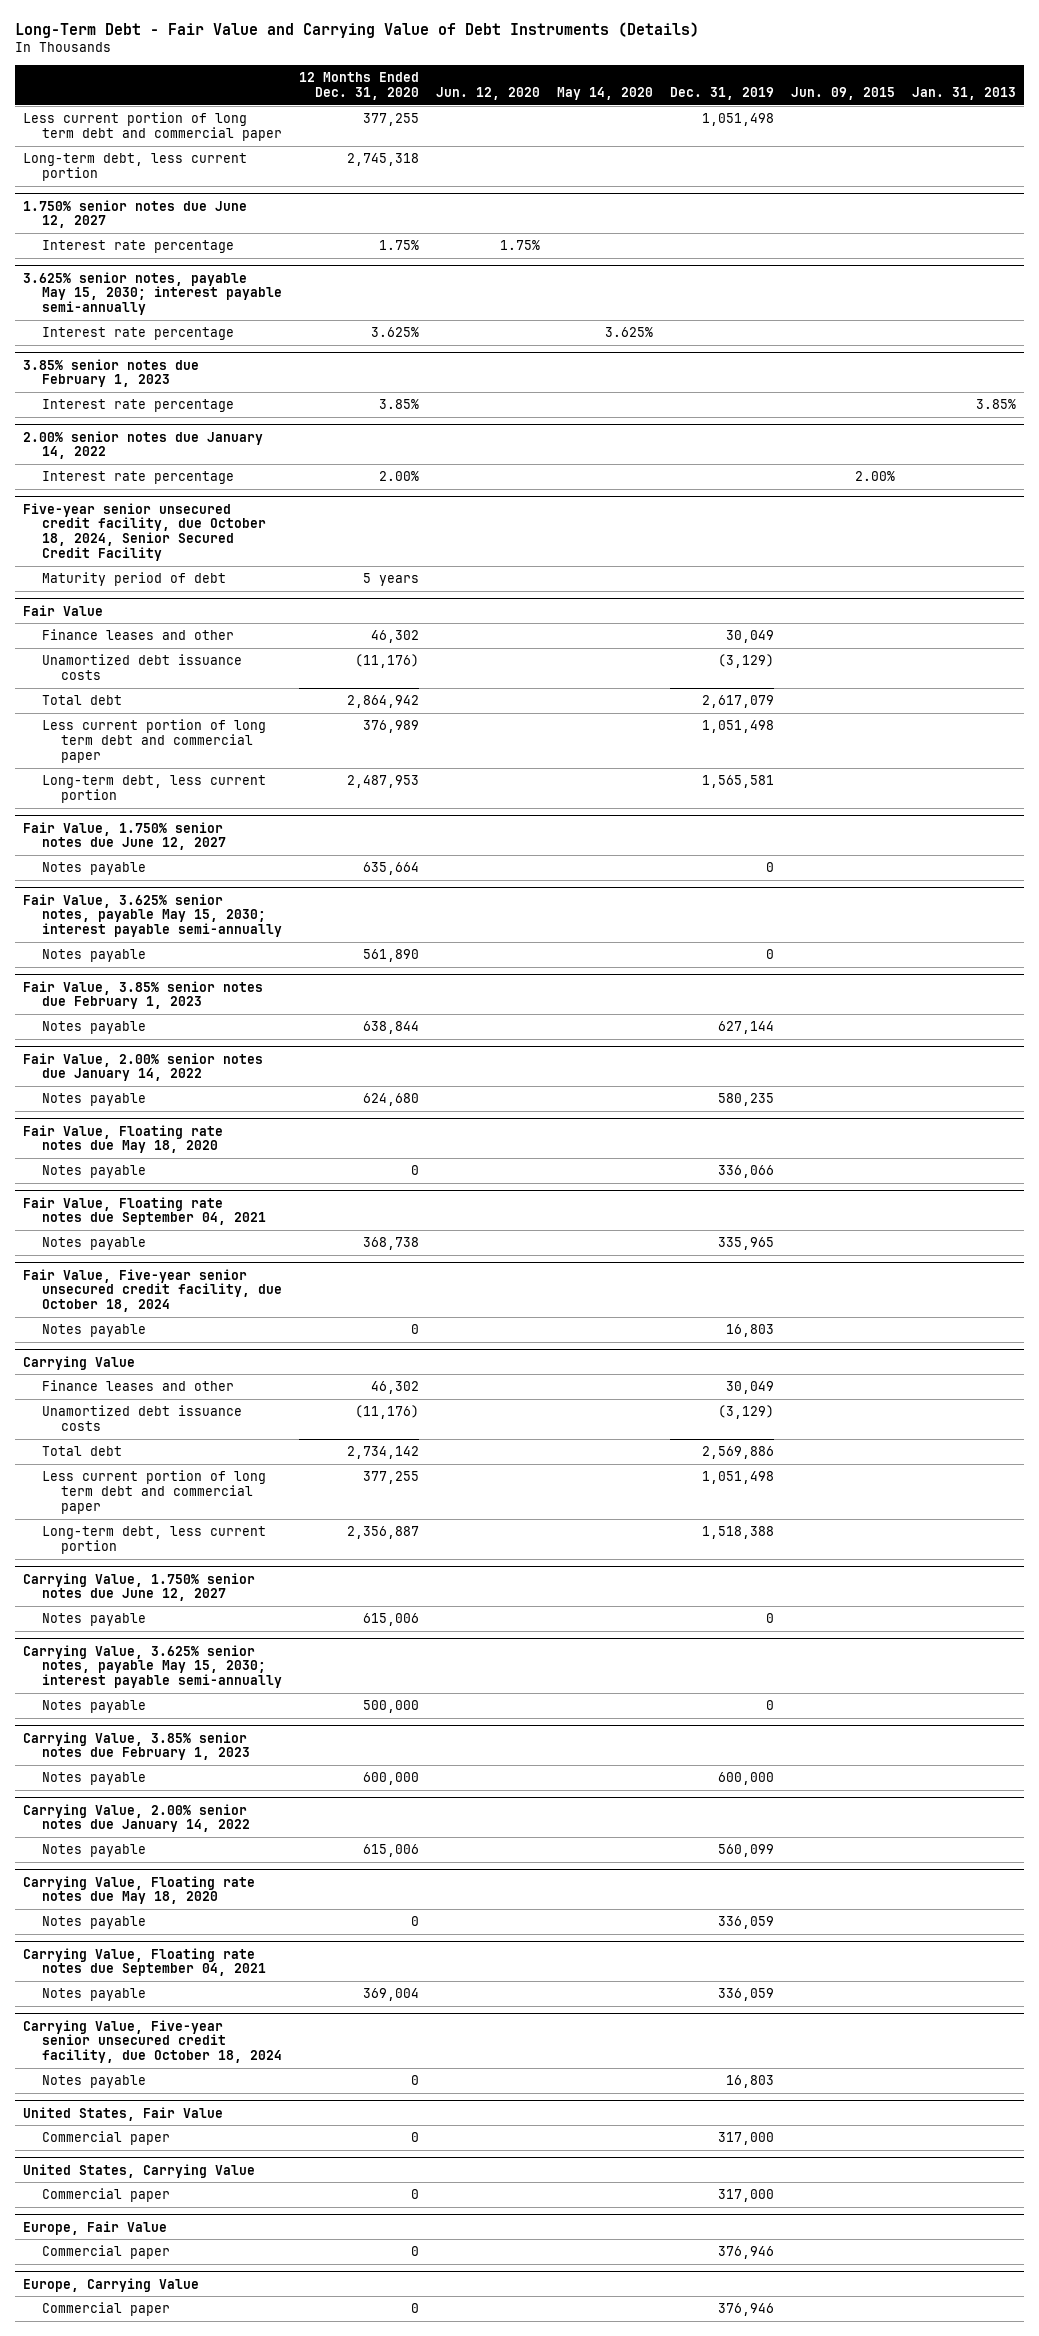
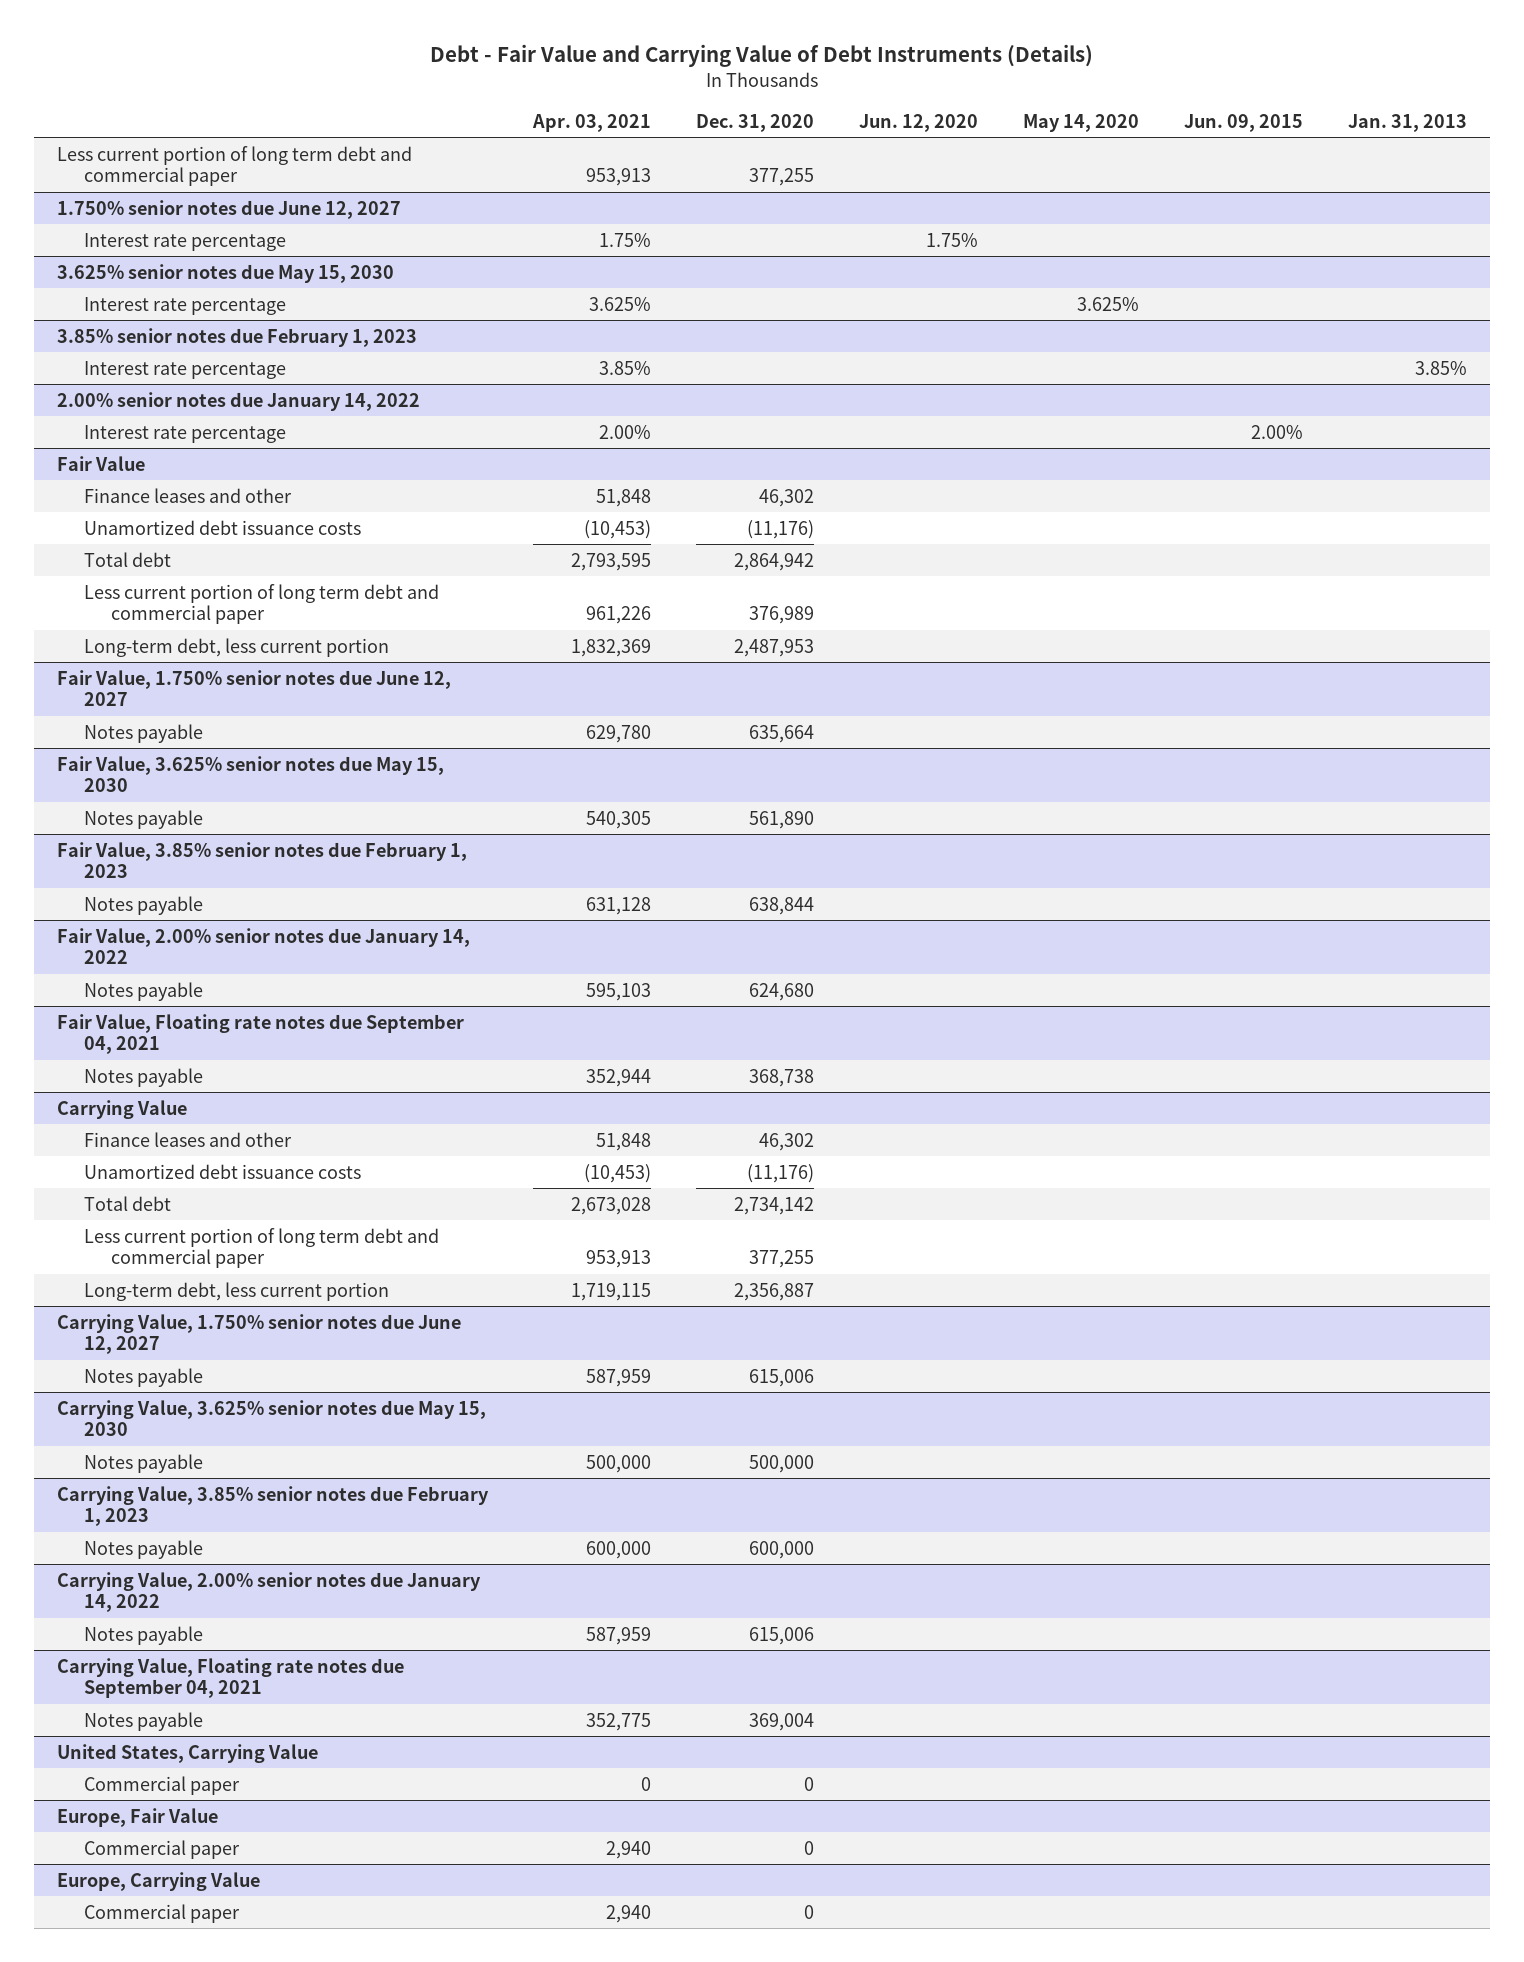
- Long-Term Debt - Fair Value and Carrying Value of Debt Instruments (Details)
+ Debt - Fair Value and Carrying Value of Debt Instruments (Details)
- | 12 Months Ended Dec. 31, 2020 | Jun. 12, 2020 | May 14, 2020 | Dec. 31, 2019 | Jun. 09, 2015 | Jan. 31, 2013
+ | Apr. 03, 2021 | Dec. 31, 2020 | Jun. 12, 2020 | May 14, 2020 | Jun. 09, 2015 | Jan. 31, 2013
- Long-term debt, less current portion | 2,745,318 | | | | |
- 3.625% senior notes, payable May 15, 2030; interest payable semi-annually
+ 3.625% senior notes due May 15, 2030
- Five-year senior unsecured credit facility, due October 18, 2024, Senior Secured Credit Facility
- Maturity period of debt | 5 years | | | | |
- Fair Value, 3.625% senior notes, payable May 15, 2030; interest payable semi-annually
+ Fair Value, 3.625% senior notes due May 15, 2030
- Fair Value, Floating rate notes due May 18, 2020
- Notes payable | 0 | | | 336,066 | |
- Fair Value, Five-year senior unsecured credit facility, due October 18, 2024
- Notes payable | 0 | | | 16,803 | |
- Carrying Value, 3.625% senior notes, payable May 15, 2030; interest payable semi-annually
+ Carrying Value, 3.625% senior notes due May 15, 2030
- Carrying Value, Floating rate notes due May 18, 2020
- Notes payable | 0 | | | 336,059 | |
- Carrying Value, Five-year senior unsecured credit facility, due October 18, 2024
- Notes payable | 0 | | | 16,803 | |
- United States, Fair Value
- Commercial paper | 0 | | | 317,000 | |

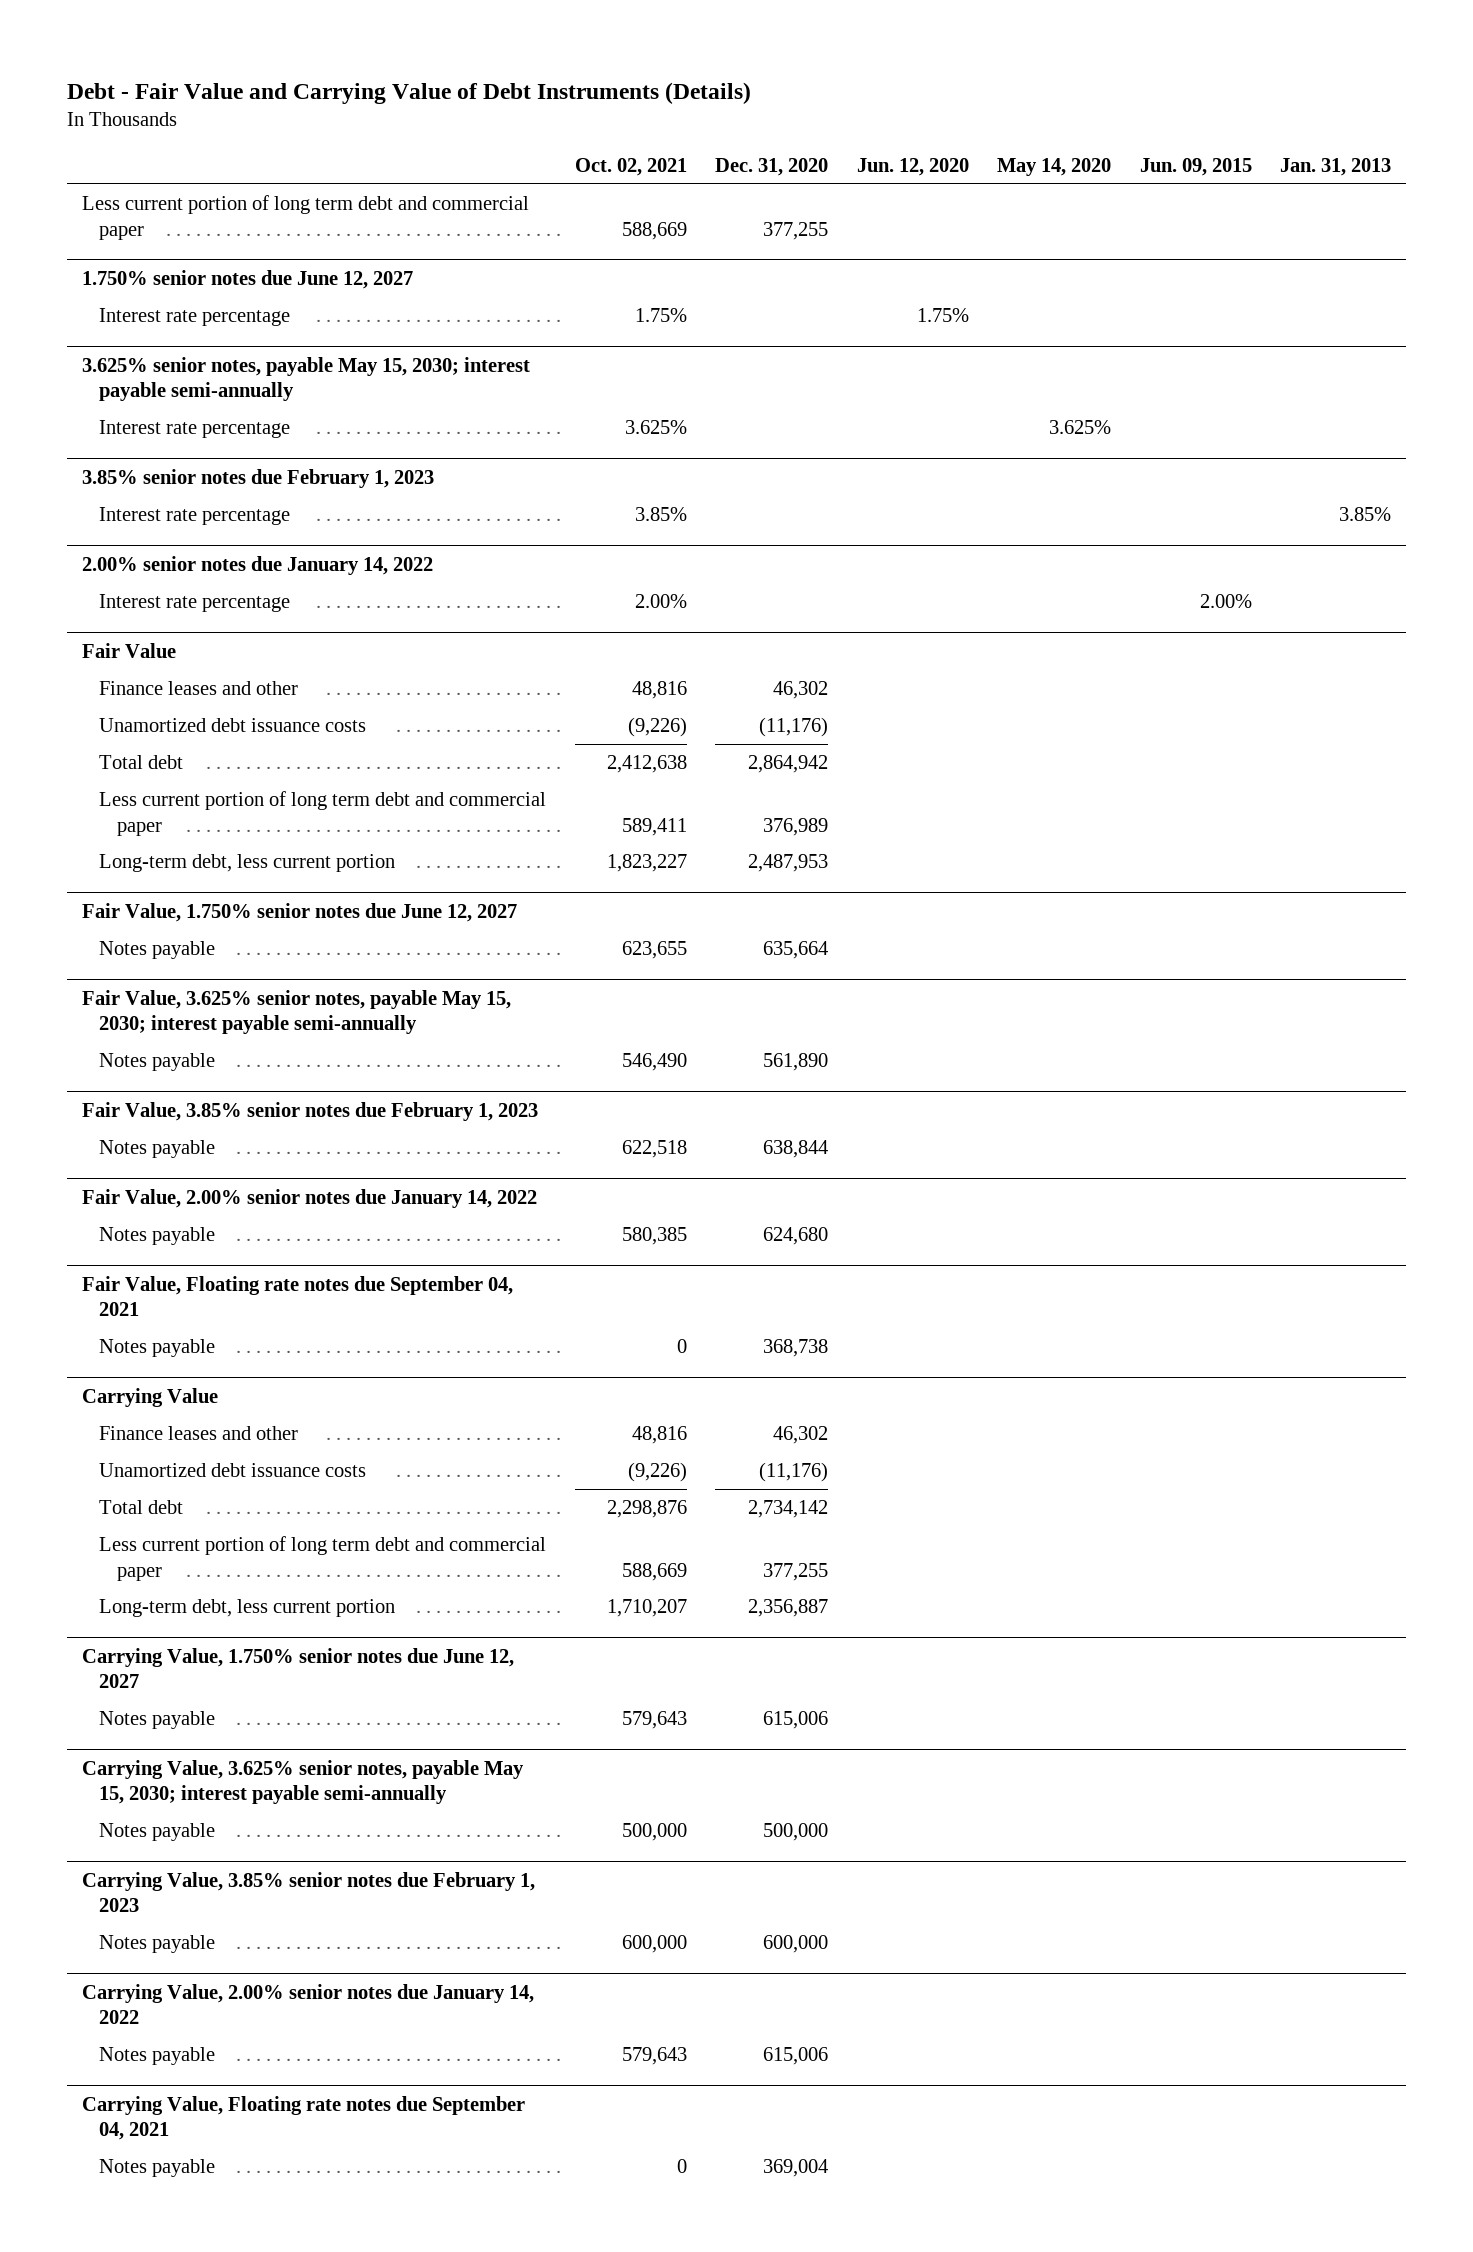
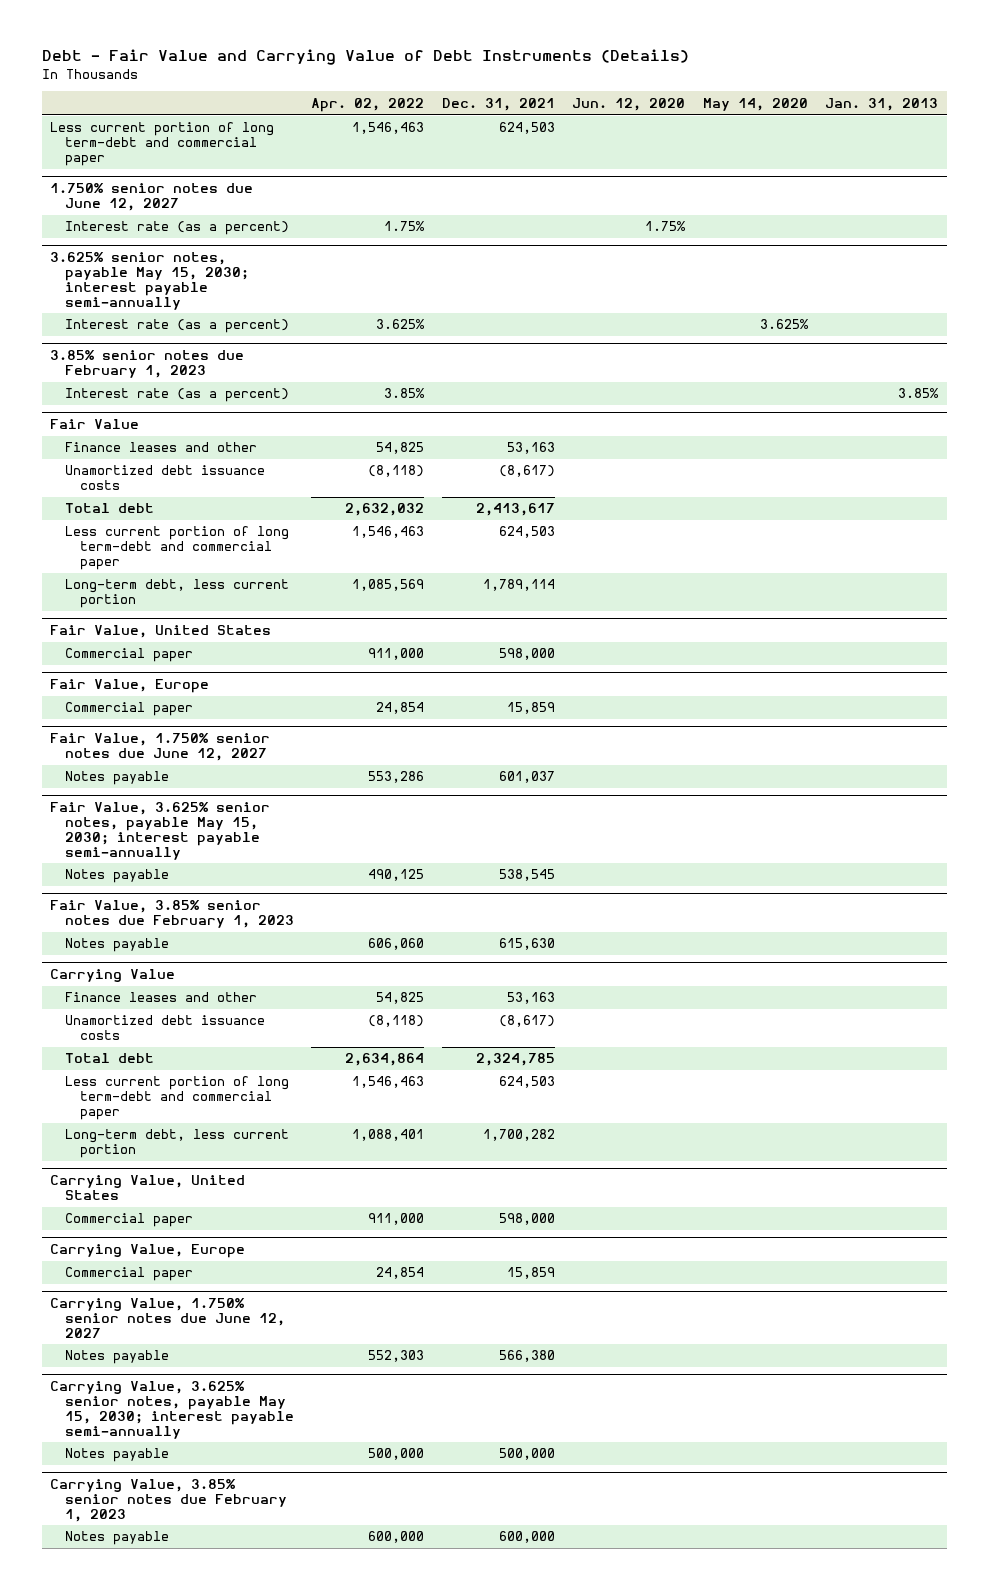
- | Oct. 02, 2021 | Dec. 31, 2020 | Jun. 12, 2020 | May 14, 2020 | Jun. 09, 2015 | Jan. 31, 2013
+ | Apr. 02, 2022 | Dec. 31, 2021 | Jun. 12, 2020 | May 14, 2020 | Jan. 31, 2013
- Less current portion of long term debt and commercial paper | 588,669 | 377,255 | | | |
+ Less current portion of long term-debt and commercial paper | 1,546,463 | 624,503 | | |
@ 1.750% senior notes due June 12, 2027
- Interest rate percentage | 1.75% | | 1.75% | | |
+ Interest rate (as a percent) | 1.75% | | 1.75% | |
@ 3.625% senior notes, payable May 15, 2030; interest payable semi-annually
- Interest rate percentage | 3.625% | | | 3.625% | |
+ Interest rate (as a percent) | 3.625% | | | 3.625% |
@ 3.85% senior notes due February 1, 2023
- Interest rate percentage | 3.85% | | | | | 3.85%
- 2.00% senior notes due January 14, 2022
- Interest rate percentage | 2.00% | | | | 2.00% |
@ 3.85% senior notes due February 1, 2023
+ Interest rate (as a percent) | 3.85% | | | | 3.85%
@ Fair Value
- Less current portion of long term debt and commercial paper | 589,411 | 376,989 | | | |
+ Less current portion of long term-debt and commercial paper | 1,546,463 | 624,503 | | |
+ Fair Value, United States
+ Commercial paper | 911,000 | 598,000 | | |
+ Fair Value, Europe
+ Commercial paper | 24,854 | 15,859 | | |
- Fair Value, 2.00% senior notes due January 14, 2022
- Notes payable | 580,385 | 624,680 | | | |
- Fair Value, Floating rate notes due September 04, 2021
- Notes payable | 0 | 368,738 | | | |
@ Carrying Value
- Less current portion of long term debt and commercial paper | 588,669 | 377,255 | | | |
+ Less current portion of long term-debt and commercial paper | 1,546,463 | 624,503 | | |
+ Carrying Value, United States
+ Commercial paper | 911,000 | 598,000 | | |
+ Carrying Value, Europe
+ Commercial paper | 24,854 | 15,859 | | |
- Carrying Value, 2.00% senior notes due January 14, 2022
- Notes payable | 579,643 | 615,006 | | | |
- Carrying Value, Floating rate notes due September 04, 2021
- Notes payable | 0 | 369,004 | | | |

